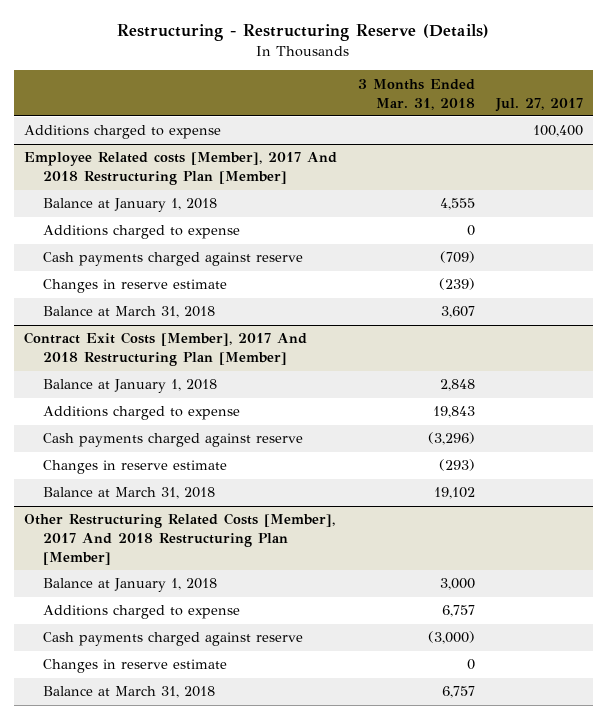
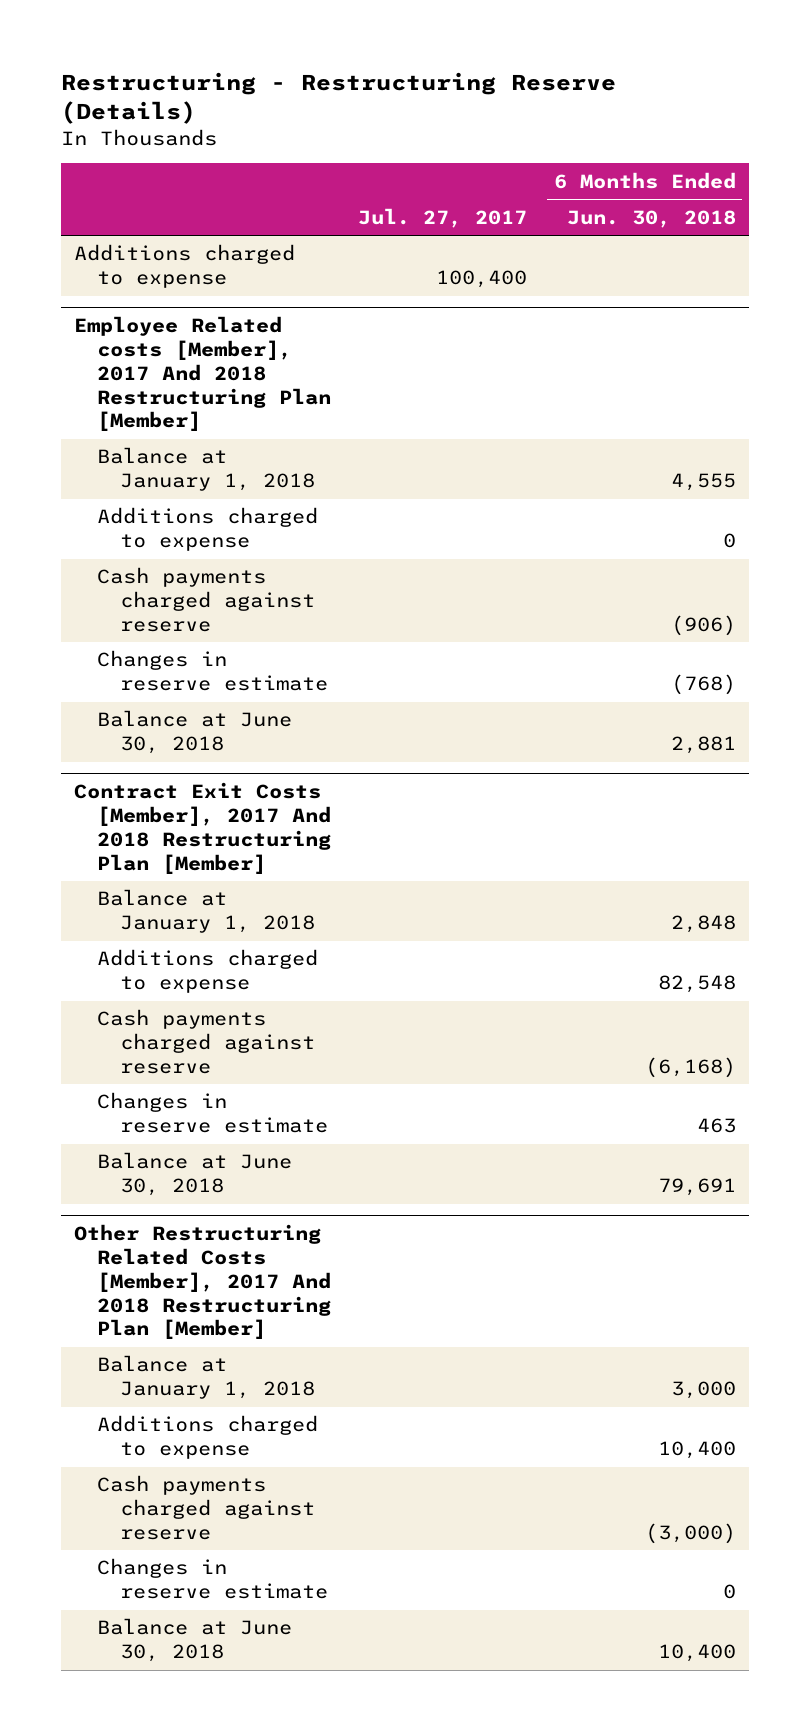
- | 3 Months Ended Mar. 31, 2018 | Jul. 27, 2017
+ | Jul. 27, 2017 | 6 Months Ended Jun. 30, 2018
@ Employee Related costs [Member], 2017 And 2018 Restructuring Plan [Member]
- Balance at March 31, 2018 | 3,607 |
+ Balance at June 30, 2018 | | 2,881
@ Contract Exit Costs [Member], 2017 And 2018 Restructuring Plan [Member]
- Balance at March 31, 2018 | 19,102 |
+ Balance at June 30, 2018 | | 79,691
@ Other Restructuring Related Costs [Member], 2017 And 2018 Restructuring Plan [Member]
- Balance at March 31, 2018 | 6,757 |
+ Balance at June 30, 2018 | | 10,400

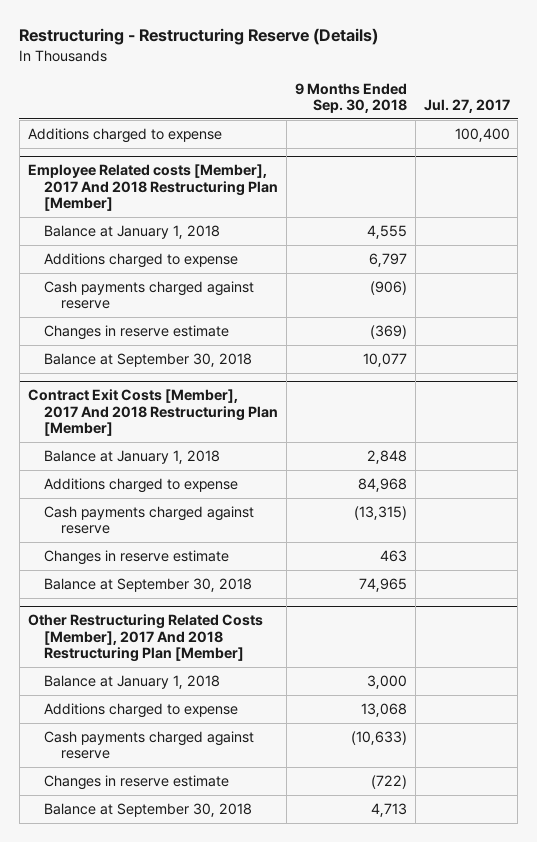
- | Jul. 27, 2017 | 6 Months Ended Jun. 30, 2018
+ | 9 Months Ended Sep. 30, 2018 | Jul. 27, 2017
@ Employee Related costs [Member], 2017 And 2018 Restructuring Plan [Member]
- Balance at June 30, 2018 | | 2,881
+ Balance at September 30, 2018 | 10,077 |
@ Contract Exit Costs [Member], 2017 And 2018 Restructuring Plan [Member]
- Balance at June 30, 2018 | | 79,691
+ Balance at September 30, 2018 | 74,965 |
@ Other Restructuring Related Costs [Member], 2017 And 2018 Restructuring Plan [Member]
- Balance at June 30, 2018 | | 10,400
+ Balance at September 30, 2018 | 4,713 |

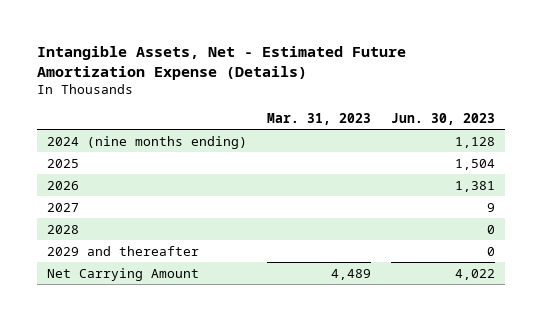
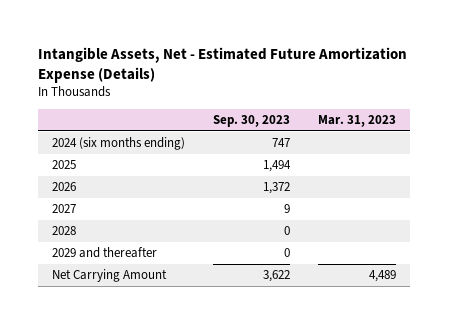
- | Mar. 31, 2023 | Jun. 30, 2023
+ | Sep. 30, 2023 | Mar. 31, 2023
- 2024 (nine months ending) | | 1,128
+ 2024 (six months ending) | 747 |

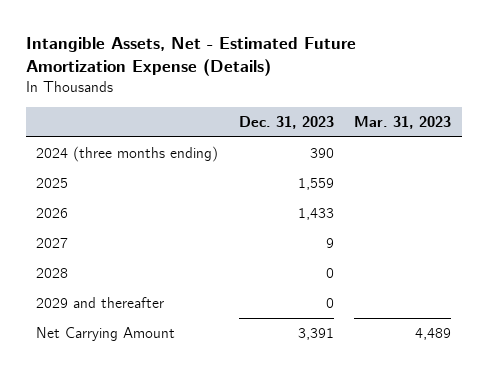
- | Sep. 30, 2023 | Mar. 31, 2023
+ | Dec. 31, 2023 | Mar. 31, 2023
- 2024 (six months ending) | 747 |
+ 2024 (three months ending) | 390 |

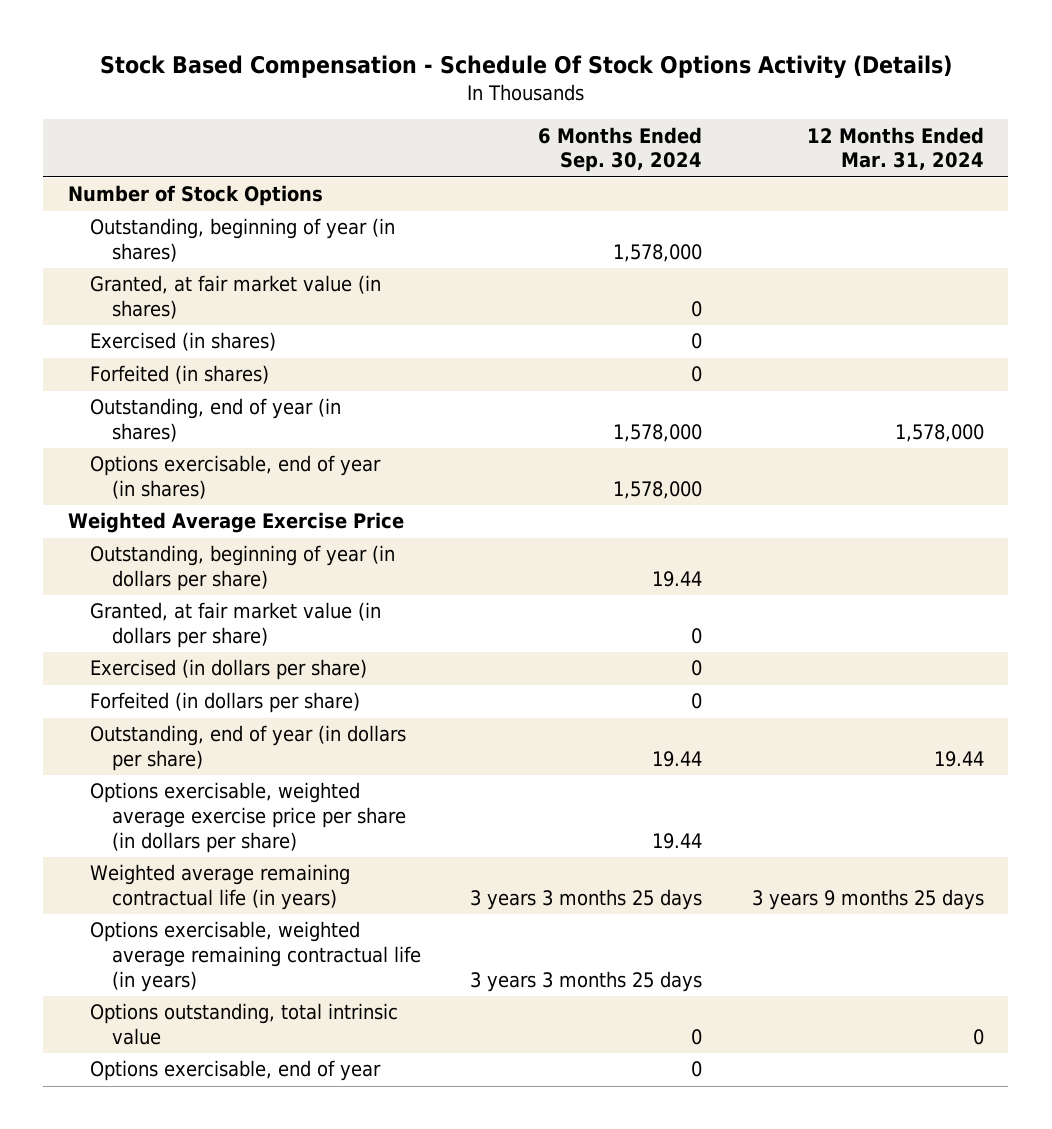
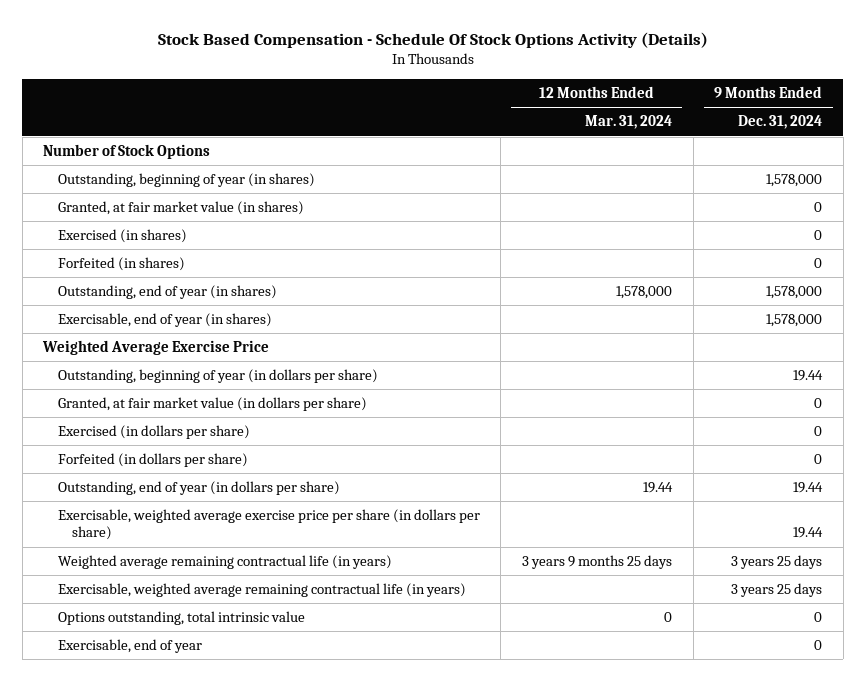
- | 6 Months Ended Sep. 30, 2024 | 12 Months Ended Mar. 31, 2024
+ | 12 Months Ended Mar. 31, 2024 | 9 Months Ended Dec. 31, 2024
- Options exercisable, end of year (in shares) | 1,578,000 |
+ Exercisable, end of year (in shares) | | 1,578,000
- Options exercisable, weighted average exercise price per share (in dollars per share) | 19.44 |
+ Exercisable, weighted average exercise price per share (in dollars per share) | | 19.44
- Options exercisable, weighted average remaining contractual life (in years) | 3 years 3 months 25 days |
+ Exercisable, weighted average remaining contractual life (in years) | | 3 years 25 days
- Options exercisable, end of year | 0 |
+ Exercisable, end of year | | 0

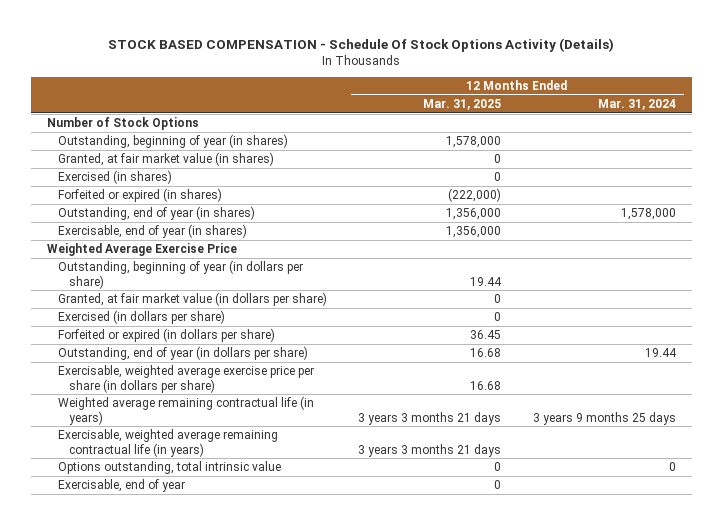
- Stock Based Compensation - Schedule Of Stock Options Activity (Details)
+ STOCK BASED COMPENSATION - Schedule Of Stock Options Activity (Details)
- | 12 Months Ended Mar. 31, 2024 | 9 Months Ended Dec. 31, 2024
+ | 12 Months Ended Mar. 31, 2025 | 12 Months Ended Mar. 31, 2024
- Forfeited (in shares) | | 0
+ Forfeited or expired (in shares) | (222,000) |
- Forfeited (in dollars per share) | | 0
+ Forfeited or expired (in dollars per share) | 36.45 |

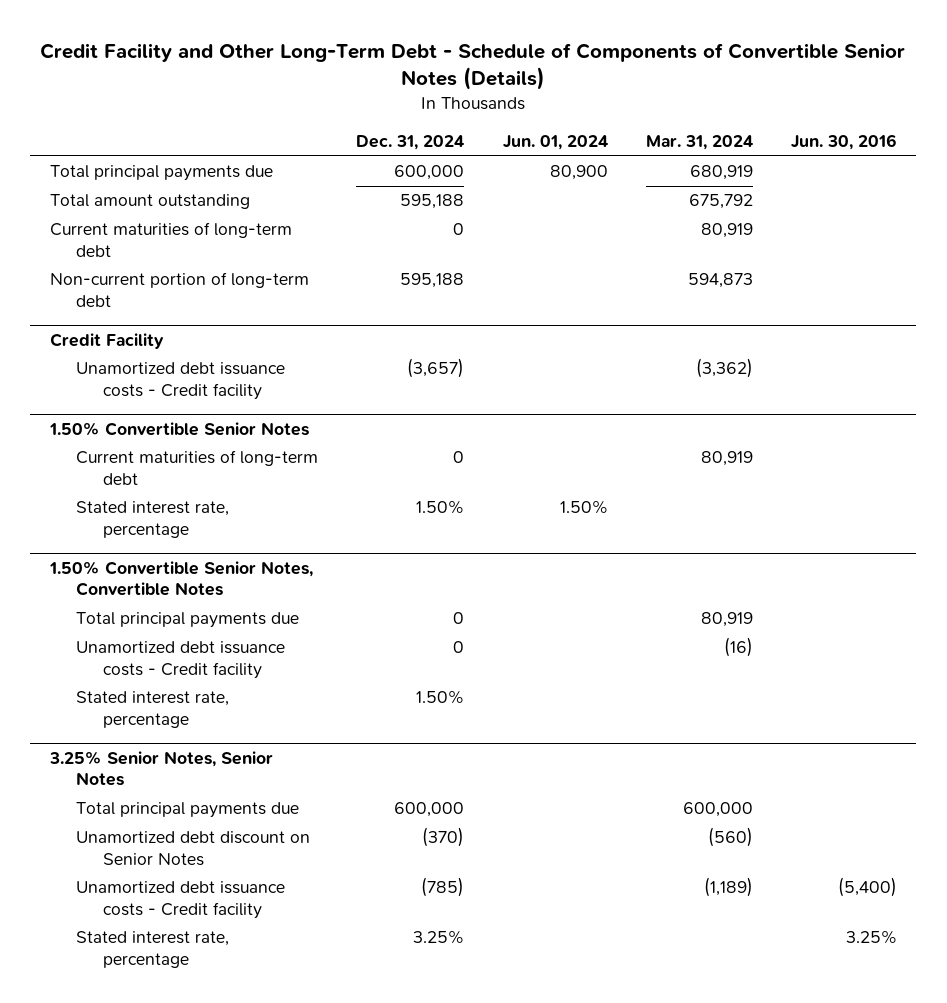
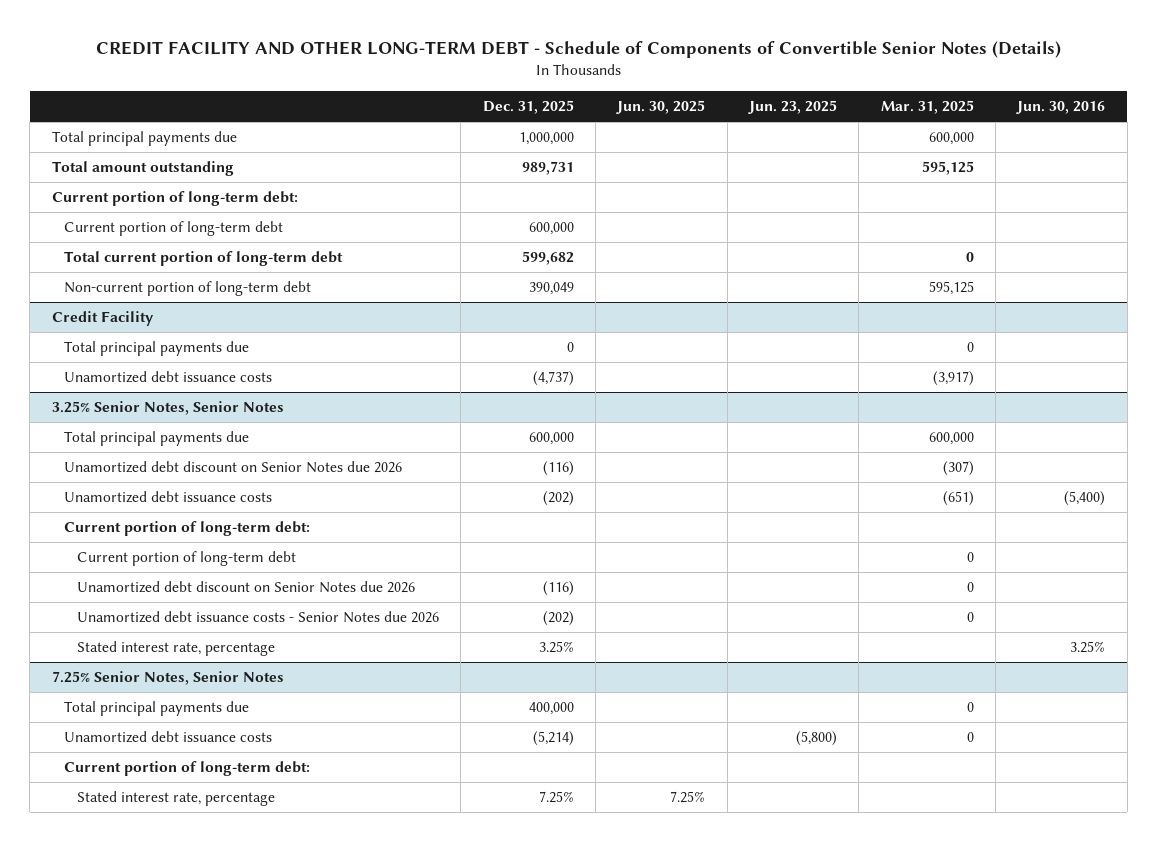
- Credit Facility and Other Long-Term Debt - Schedule of Components of Convertible Senior Notes (Details)
+ CREDIT FACILITY AND OTHER LONG-TERM DEBT - Schedule of Components of Convertible Senior Notes (Details)
- | Dec. 31, 2024 | Jun. 01, 2024 | Mar. 31, 2024 | Jun. 30, 2016
+ | Dec. 31, 2025 | Jun. 30, 2025 | Jun. 23, 2025 | Mar. 31, 2025 | Jun. 30, 2016
- Current maturities of long-term debt | 0 | | 80,919 |
+ Current portion of long-term debt:
+ Current portion of long-term debt | 600,000 | | | |
+ Total current portion of long-term debt | 599,682 | | | 0 |
@ Credit Facility
- Unamortized debt issuance costs - Credit facility | (3,657) | | (3,362) |
- 1.50% Convertible Senior Notes
- Current maturities of long-term debt | 0 | | 80,919 |
- Stated interest rate, percentage | 1.50% | 1.50% | |
- 1.50% Convertible Senior Notes, Convertible Notes
- Total principal payments due | 0 | | 80,919 |
- Unamortized debt issuance costs - Credit facility | 0 | | (16) |
- Stated interest rate, percentage | 1.50% | | |
@ Credit Facility
+ Total principal payments due | 0 | | | 0 |
+ Unamortized debt issuance costs | (4,737) | | | (3,917) |
@ 3.25% Senior Notes, Senior Notes
- Unamortized debt discount on Senior Notes | (370) | | (560) |
- Unamortized debt issuance costs - Credit facility | (785) | | (1,189) | (5,400)
+ Unamortized debt discount on Senior Notes due 2026 | (116) | | | (307) |
+ Unamortized debt issuance costs | (202) | | | (651) | (5,400)
+ Current portion of long-term debt:
+ Current portion of long-term debt | | | | 0 |
+ Unamortized debt discount on Senior Notes due 2026 | (116) | | | 0 |
+ Unamortized debt issuance costs - Senior Notes due 2026 | (202) | | | 0 |
+ 7.25% Senior Notes, Senior Notes
+ Total principal payments due | 400,000 | | | 0 |
+ Unamortized debt issuance costs | (5,214) | | (5,800) | 0 |
+ Current portion of long-term debt:
+ Stated interest rate, percentage | 7.25% | 7.25% | | |

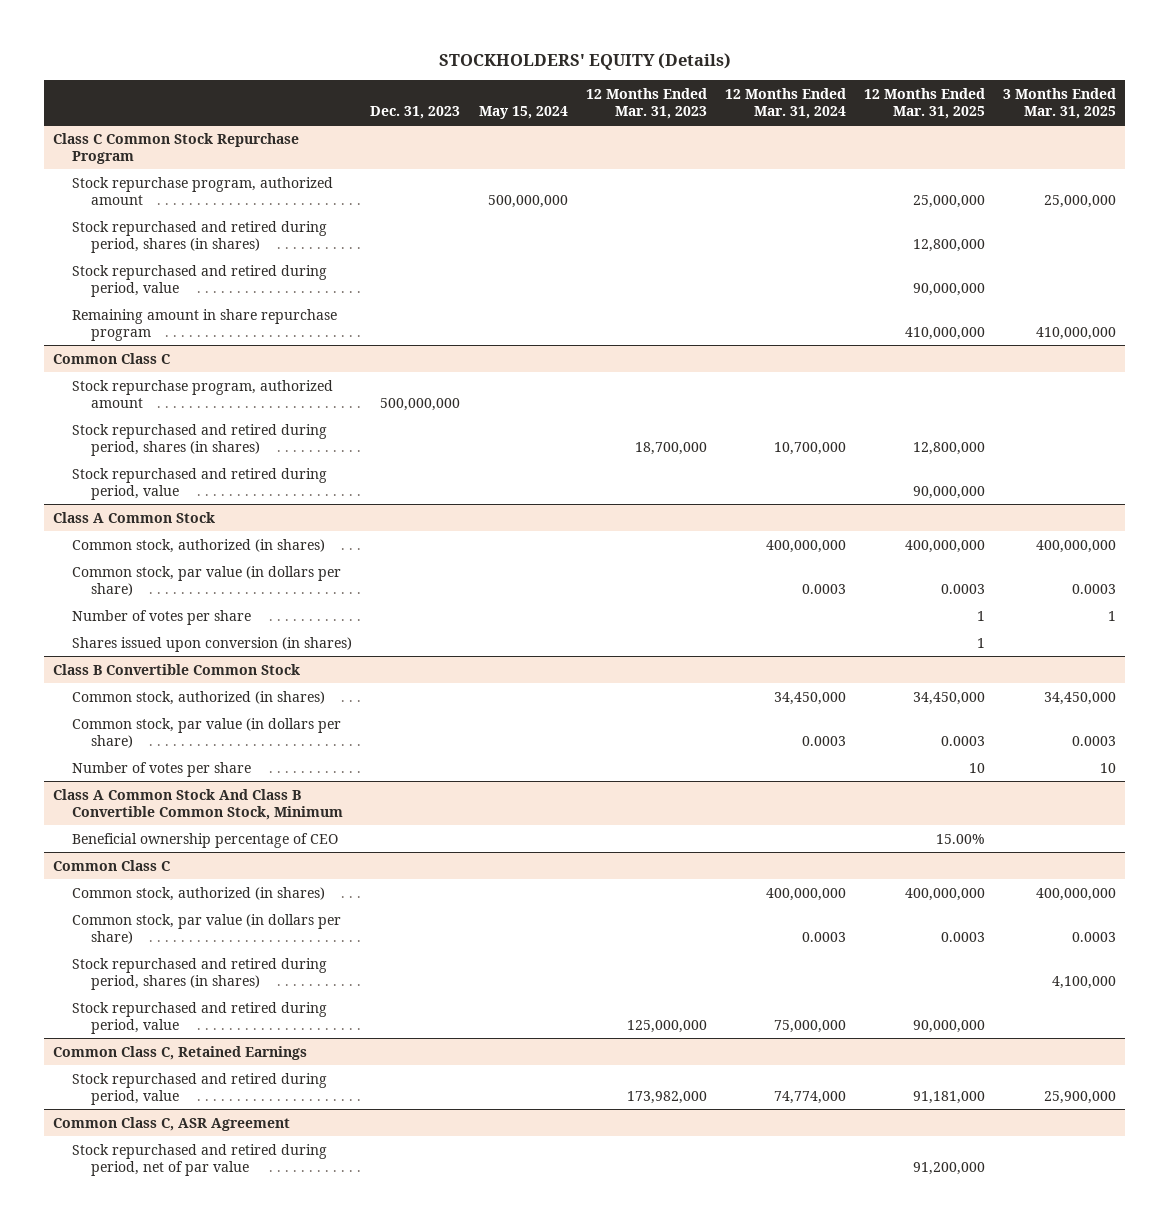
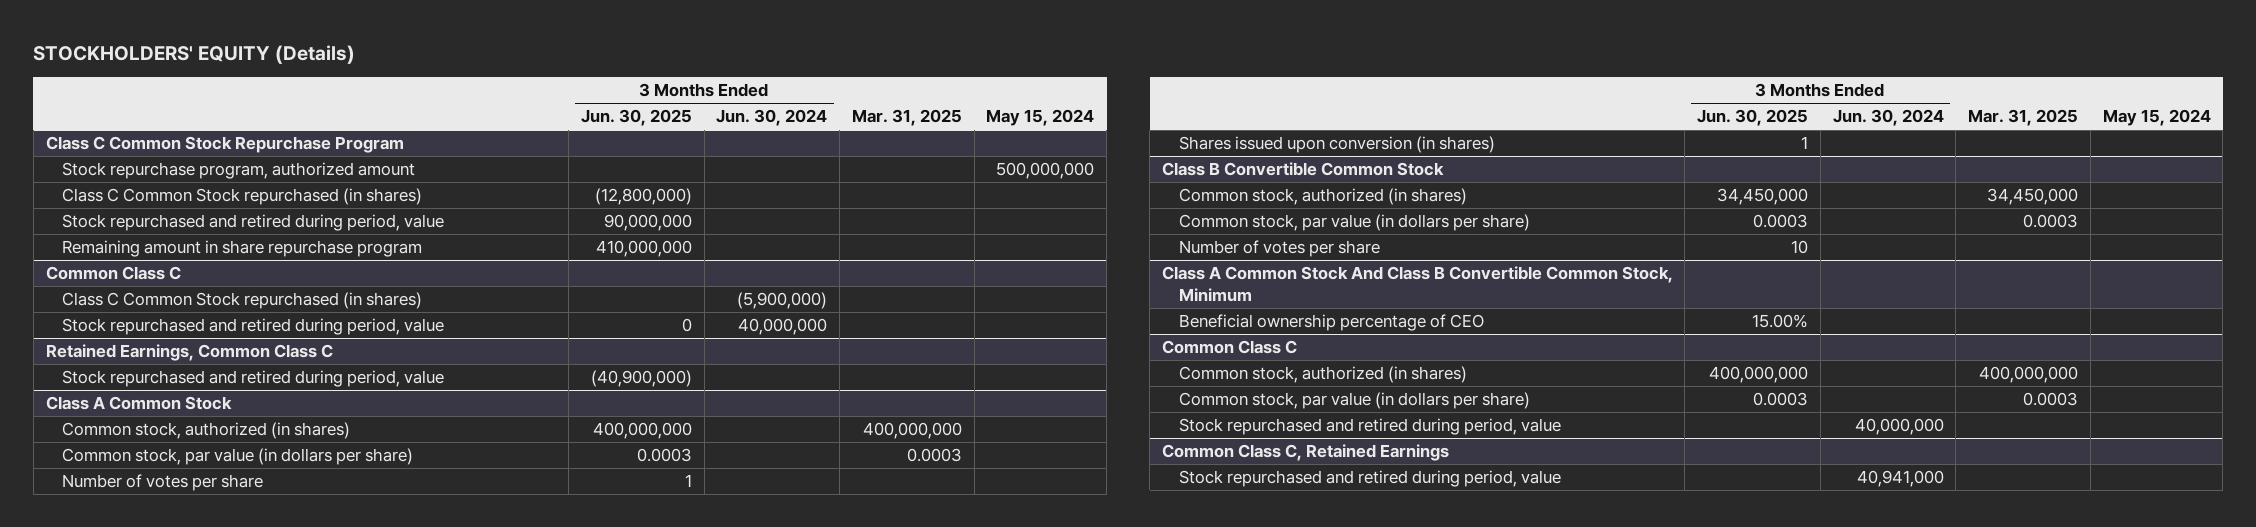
- | Dec. 31, 2023 | May 15, 2024 | 12 Months Ended Mar. 31, 2023 | 12 Months Ended Mar. 31, 2024 | 12 Months Ended Mar. 31, 2025 | 3 Months Ended Mar. 31, 2025
+ | 3 Months Ended Jun. 30, 2025 | 3 Months Ended Jun. 30, 2024 | Mar. 31, 2025 | May 15, 2024
@ Class C Common Stock Repurchase Program
- Stock repurchased and retired during period, shares (in shares) | | | | | 12,800,000 |
+ Class C Common Stock repurchased (in shares) | (12,800,000) | | |
@ Common Class C
- Stock repurchase program, authorized amount | 500,000,000 | | | | |
- Stock repurchased and retired during period, shares (in shares) | | | 18,700,000 | 10,700,000 | 12,800,000 |
+ Class C Common Stock repurchased (in shares) | | (5,900,000) | |
+ Retained Earnings, Common Class C
+ Stock repurchased and retired during period, value | (40,900,000) | | |
@ Common Class C
- Stock repurchased and retired during period, shares (in shares) | | | | | | 4,100,000
- Common Class C, ASR Agreement
- Stock repurchased and retired during period, net of par value | | | | | 91,200,000 |

